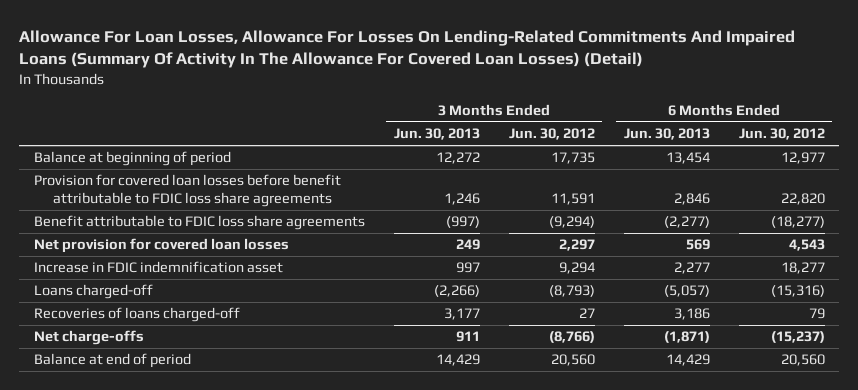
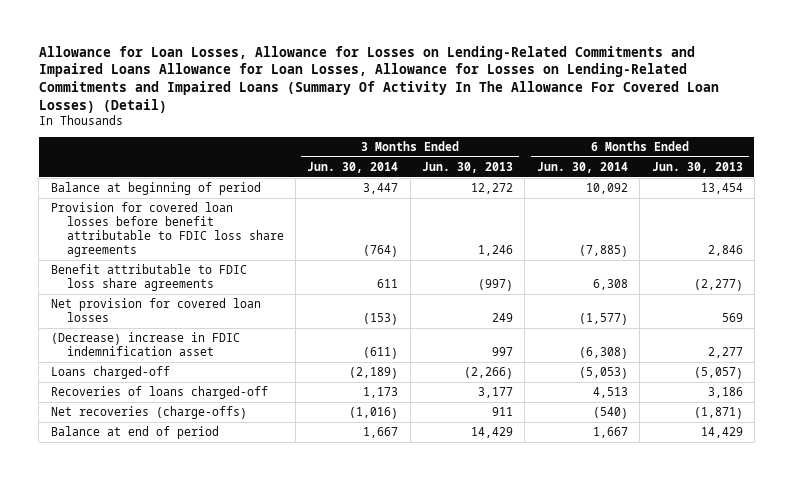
- Allowance For Loan Losses, Allowance For Losses On Lending-Related Commitments And Impaired Loans (Summary Of Activity In The Allowance For Covered Loan Losses) (Detail)
+ Allowance for Loan Losses, Allowance for Losses on Lending-Related Commitments and Impaired Loans Allowance for Loan Losses, Allowance for Losses on Lending-Related Commitments and Impaired Loans (Summary Of Activity In The Allowance For Covered Loan Losses) (Detail)
- | 3 Months Ended Jun. 30, 2013 | 3 Months Ended Jun. 30, 2012 | 6 Months Ended Jun. 30, 2013 | 6 Months Ended Jun. 30, 2012
+ | 3 Months Ended Jun. 30, 2014 | 3 Months Ended Jun. 30, 2013 | 6 Months Ended Jun. 30, 2014 | 6 Months Ended Jun. 30, 2013
- Increase in FDIC indemnification asset | 997 | 9,294 | 2,277 | 18,277
+ (Decrease) increase in FDIC indemnification asset | (611) | 997 | (6,308) | 2,277
- Net charge-offs | 911 | (8,766) | (1,871) | (15,237)
+ Net recoveries (charge-offs) | (1,016) | 911 | (540) | (1,871)

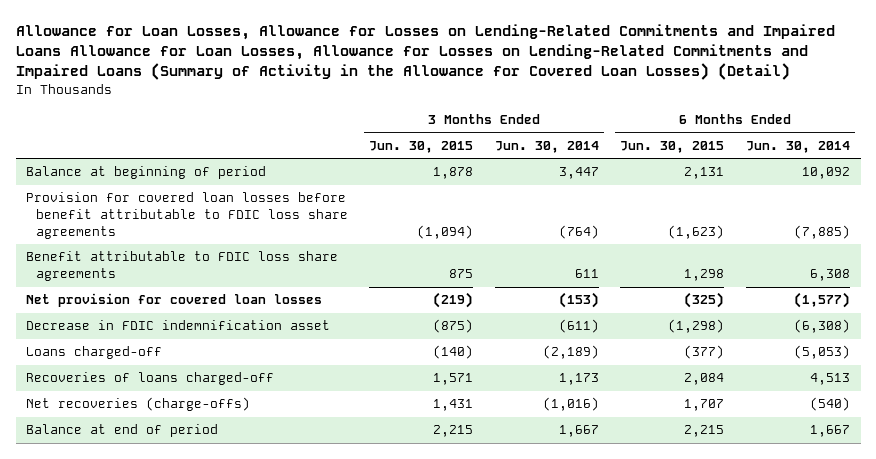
- Allowance for Loan Losses, Allowance for Losses on Lending-Related Commitments and Impaired Loans Allowance for Loan Losses, Allowance for Losses on Lending-Related Commitments and Impaired Loans (Summary Of Activity In The Allowance For Covered Loan Losses) (Detail)
+ Allowance for Loan Losses, Allowance for Losses on Lending-Related Commitments and Impaired Loans Allowance for Loan Losses, Allowance for Losses on Lending-Related Commitments and Impaired Loans (Summary of Activity in the Allowance for Covered Loan Losses) (Detail)
- | 3 Months Ended Jun. 30, 2014 | 3 Months Ended Jun. 30, 2013 | 6 Months Ended Jun. 30, 2014 | 6 Months Ended Jun. 30, 2013
+ | 3 Months Ended Jun. 30, 2015 | 3 Months Ended Jun. 30, 2014 | 6 Months Ended Jun. 30, 2015 | 6 Months Ended Jun. 30, 2014
- (Decrease) increase in FDIC indemnification asset | (611) | 997 | (6,308) | 2,277
+ Decrease in FDIC indemnification asset | (875) | (611) | (1,298) | (6,308)

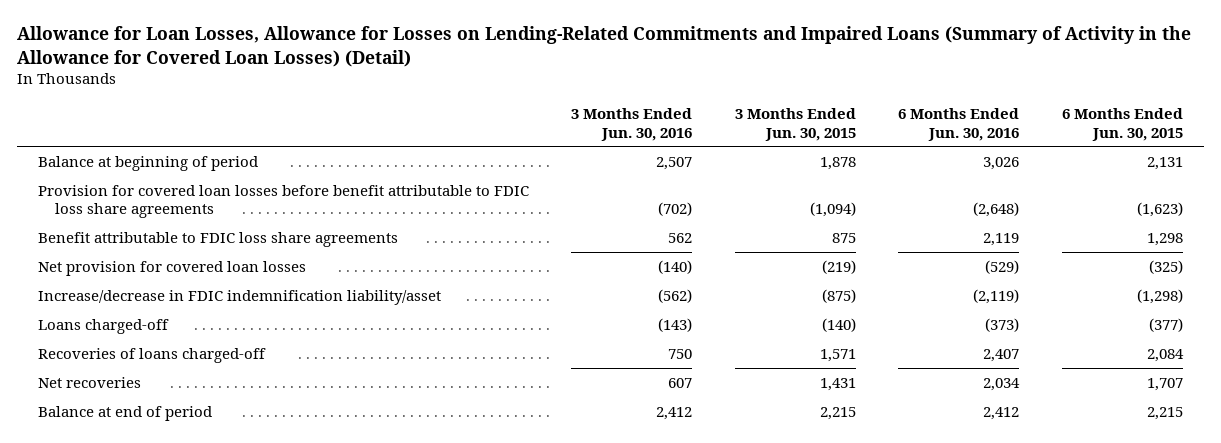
- Allowance for Loan Losses, Allowance for Losses on Lending-Related Commitments and Impaired Loans Allowance for Loan Losses, Allowance for Losses on Lending-Related Commitments and Impaired Loans (Summary of Activity in the Allowance for Covered Loan Losses) (Detail)
+ Allowance for Loan Losses, Allowance for Losses on Lending-Related Commitments and Impaired Loans (Summary of Activity in the Allowance for Covered Loan Losses) (Detail)
- | 3 Months Ended Jun. 30, 2015 | 3 Months Ended Jun. 30, 2014 | 6 Months Ended Jun. 30, 2015 | 6 Months Ended Jun. 30, 2014
+ | 3 Months Ended Jun. 30, 2016 | 3 Months Ended Jun. 30, 2015 | 6 Months Ended Jun. 30, 2016 | 6 Months Ended Jun. 30, 2015
- Decrease in FDIC indemnification asset | (875) | (611) | (1,298) | (6,308)
+ Increase/decrease in FDIC indemnification liability/asset | (562) | (875) | (2,119) | (1,298)
- Net recoveries (charge-offs) | 1,431 | (1,016) | 1,707 | (540)
+ Net recoveries | 607 | 1,431 | 2,034 | 1,707

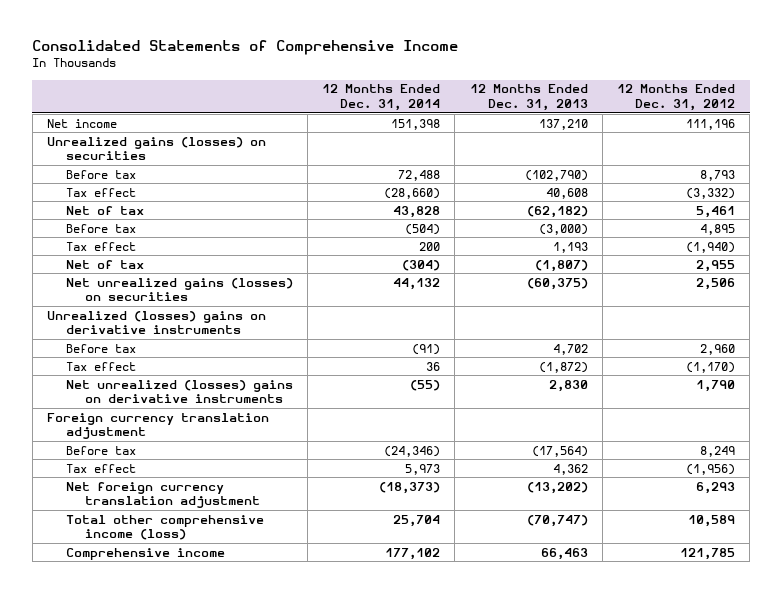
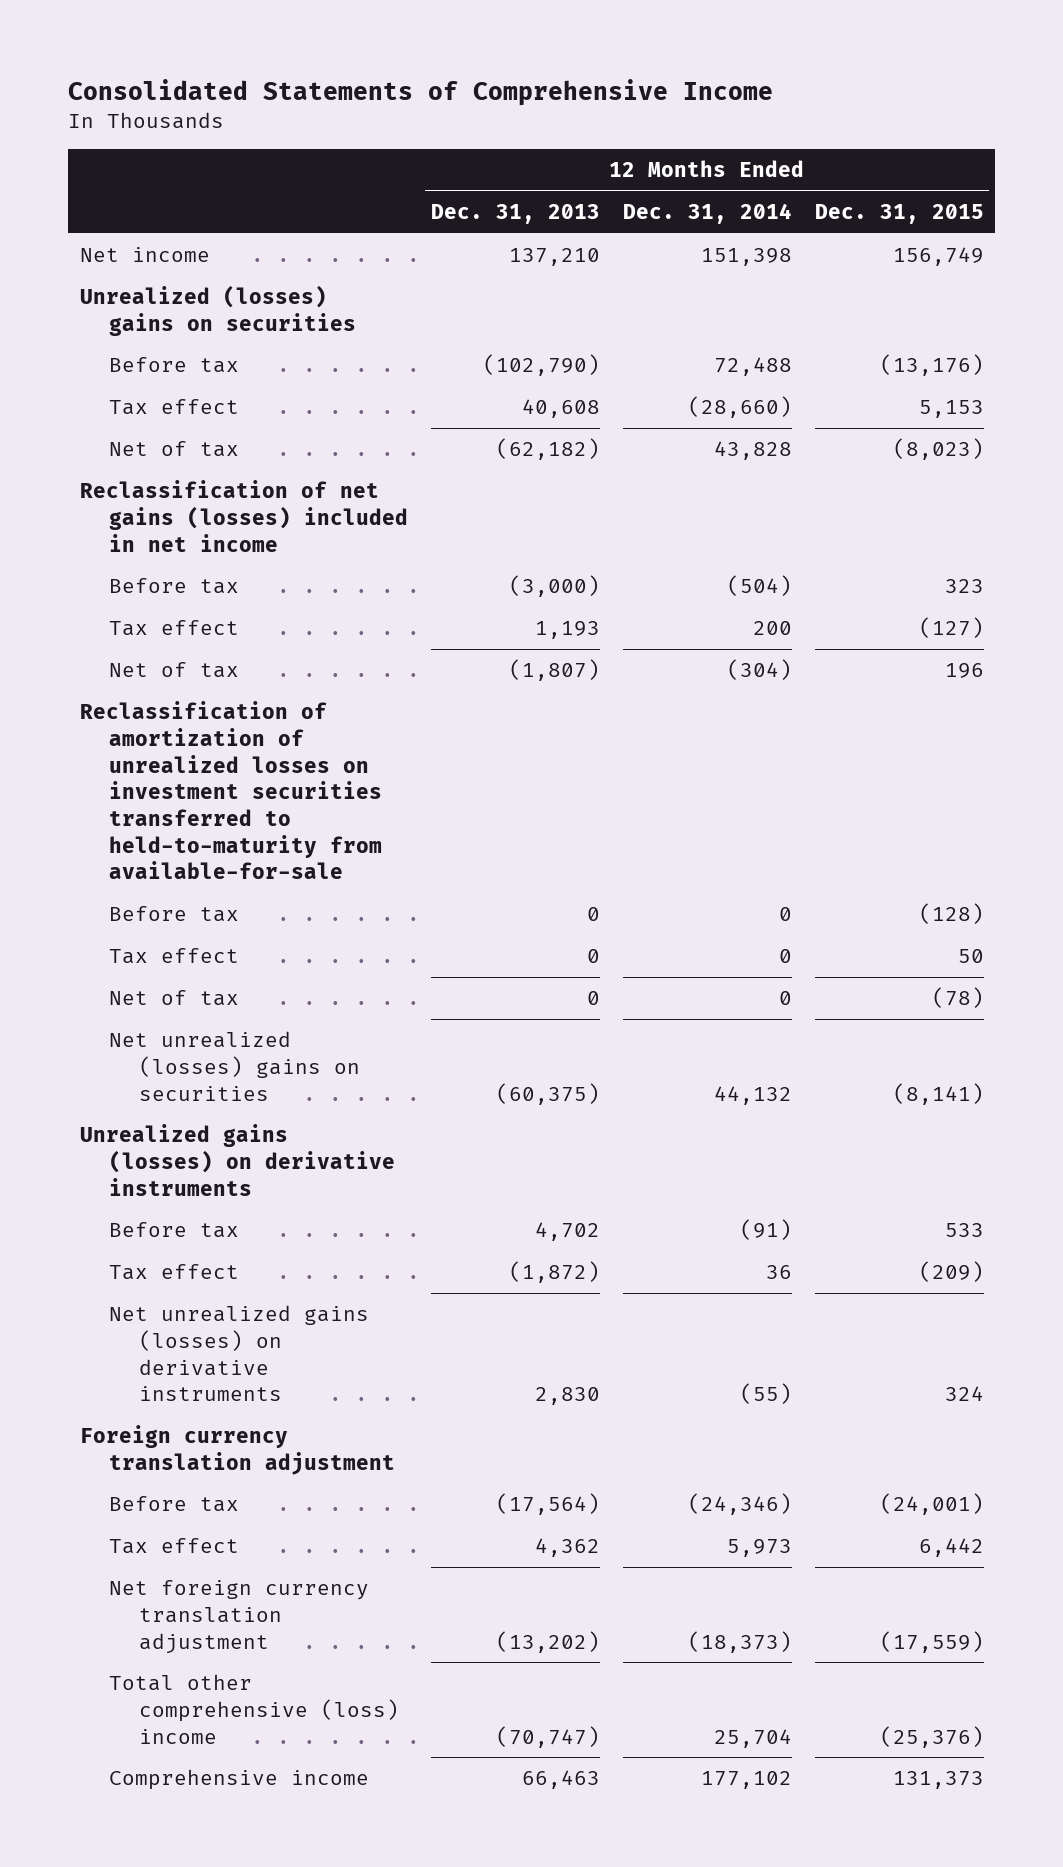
- | 12 Months Ended Dec. 31, 2014 | 12 Months Ended Dec. 31, 2013 | 12 Months Ended Dec. 31, 2012
+ | 12 Months Ended Dec. 31, 2013 | 12 Months Ended Dec. 31, 2014 | 12 Months Ended Dec. 31, 2015
- Unrealized gains (losses) on securities
+ Unrealized (losses) gains on securities
+ Reclassification of net gains (losses) included in net income
- Net unrealized gains (losses) on securities | 44,132 | (60,375) | 2,506
- Unrealized (losses) gains on derivative instruments
+ Reclassification of amortization of unrealized losses on investment securities transferred to held-to-maturity from available-for-sale
+ Before tax | 0 | 0 | (128)
+ Tax effect | 0 | 0 | 50
+ Net of tax | 0 | 0 | (78)
+ Net unrealized (losses) gains on securities | (60,375) | 44,132 | (8,141)
+ Unrealized gains (losses) on derivative instruments
- Net unrealized (losses) gains on derivative instruments | (55) | 2,830 | 1,790
+ Net unrealized gains (losses) on derivative instruments | 2,830 | (55) | 324
- Total other comprehensive income (loss) | 25,704 | (70,747) | 10,589
+ Total other comprehensive (loss) income | (70,747) | 25,704 | (25,376)

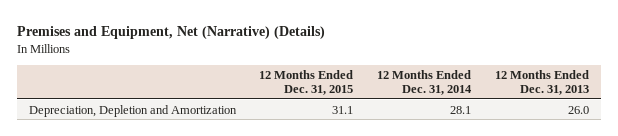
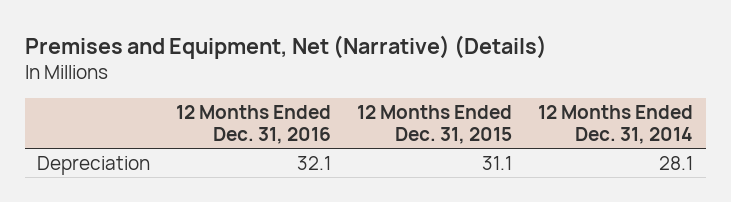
- | 12 Months Ended Dec. 31, 2015 | 12 Months Ended Dec. 31, 2014 | 12 Months Ended Dec. 31, 2013
+ | 12 Months Ended Dec. 31, 2016 | 12 Months Ended Dec. 31, 2015 | 12 Months Ended Dec. 31, 2014
- Depreciation, Depletion and Amortization | 31.1 | 28.1 | 26.0
+ Depreciation | 32.1 | 31.1 | 28.1

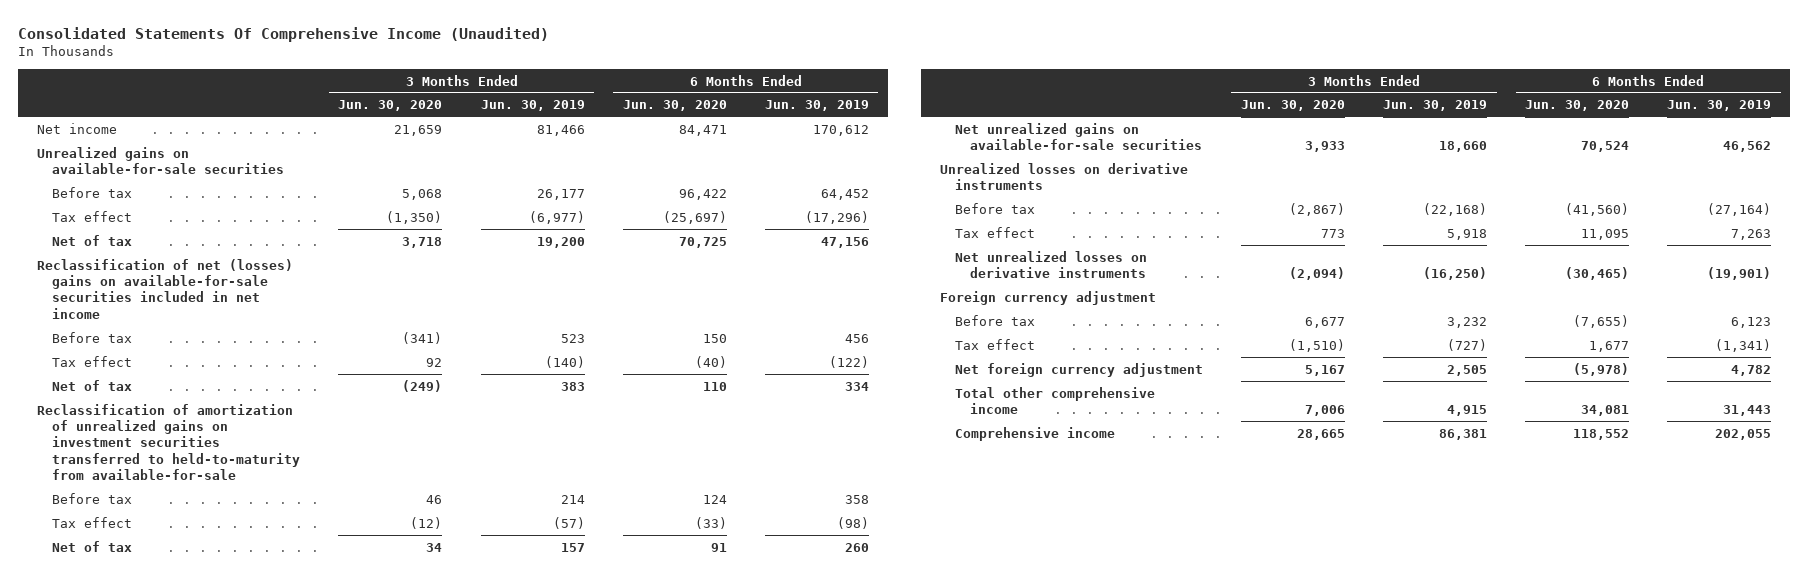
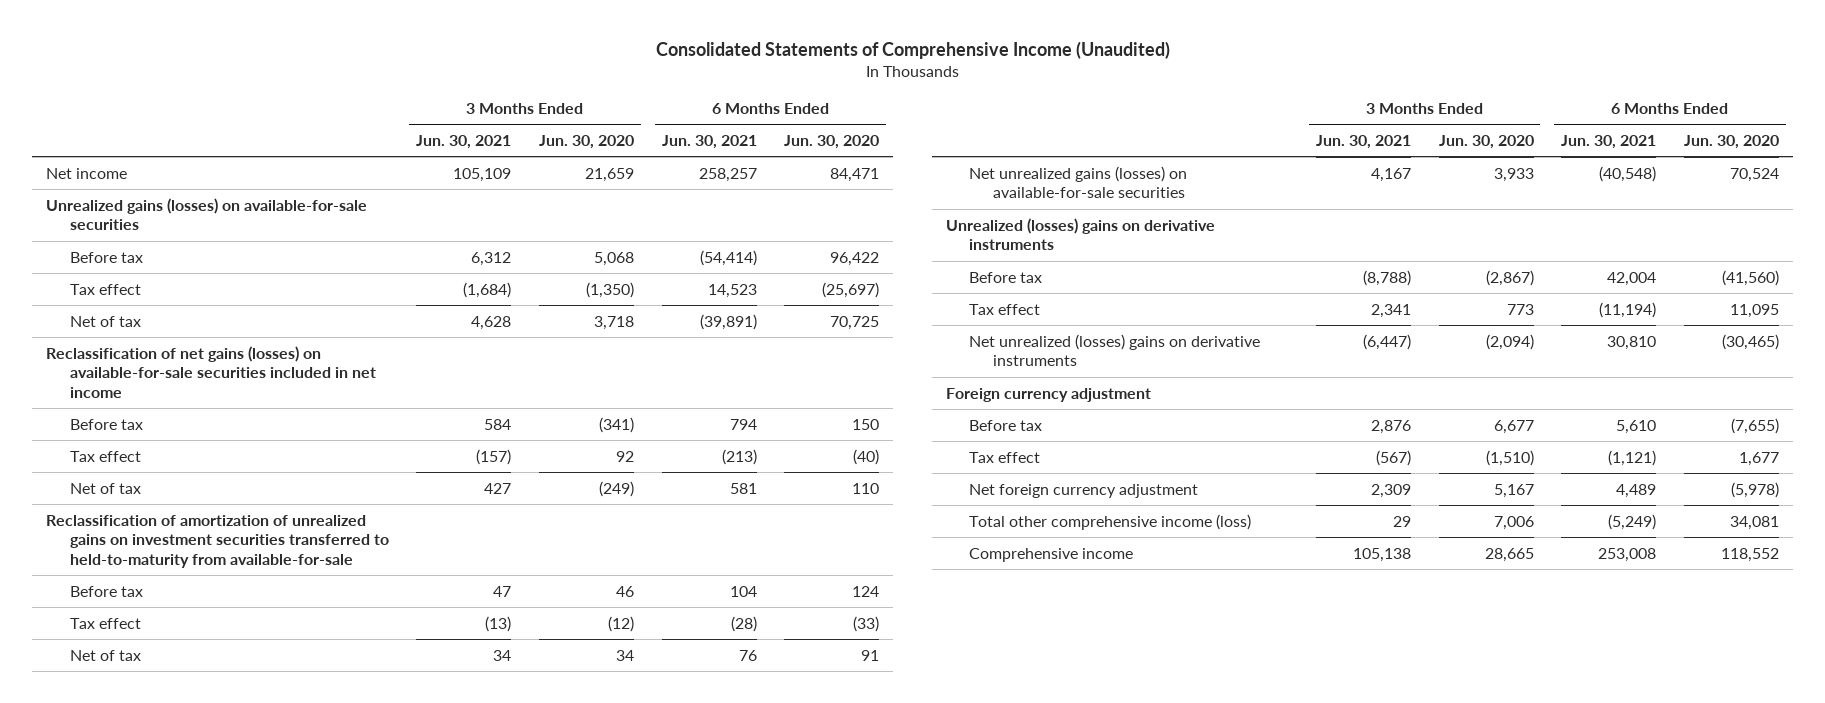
- Consolidated Statements Of Comprehensive Income (Unaudited)
+ Consolidated Statements of Comprehensive Income (Unaudited)
- | 3 Months Ended Jun. 30, 2020 | 3 Months Ended Jun. 30, 2019 | 6 Months Ended Jun. 30, 2020 | 6 Months Ended Jun. 30, 2019
+ | 3 Months Ended Jun. 30, 2021 | 3 Months Ended Jun. 30, 2020 | 6 Months Ended Jun. 30, 2021 | 6 Months Ended Jun. 30, 2020
- Unrealized gains on available-for-sale securities
+ Unrealized gains (losses) on available-for-sale securities
- Reclassification of net (losses) gains on available-for-sale securities included in net income
+ Reclassification of net gains (losses) on available-for-sale securities included in net income
- Net unrealized gains on available-for-sale securities | 3,933 | 18,660 | 70,524 | 46,562
- Unrealized losses on derivative instruments
+ Net unrealized gains (losses) on available-for-sale securities | 4,167 | 3,933 | (40,548) | 70,524
+ Unrealized (losses) gains on derivative instruments
- Net unrealized losses on derivative instruments | (2,094) | (16,250) | (30,465) | (19,901)
+ Net unrealized (losses) gains on derivative instruments | (6,447) | (2,094) | 30,810 | (30,465)
- Total other comprehensive income | 7,006 | 4,915 | 34,081 | 31,443
+ Total other comprehensive income (loss) | 29 | 7,006 | (5,249) | 34,081

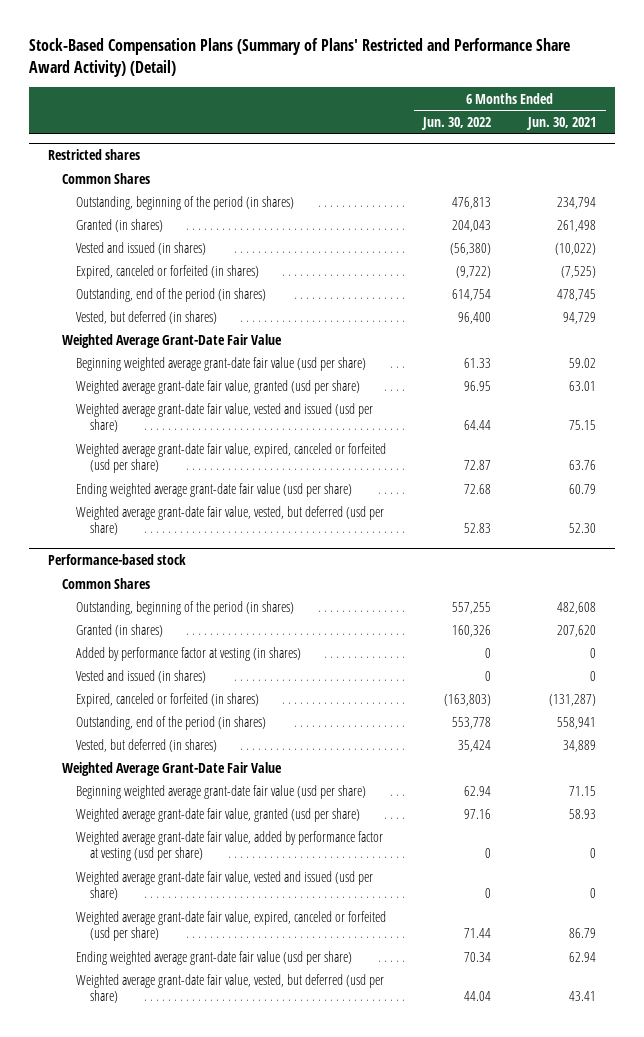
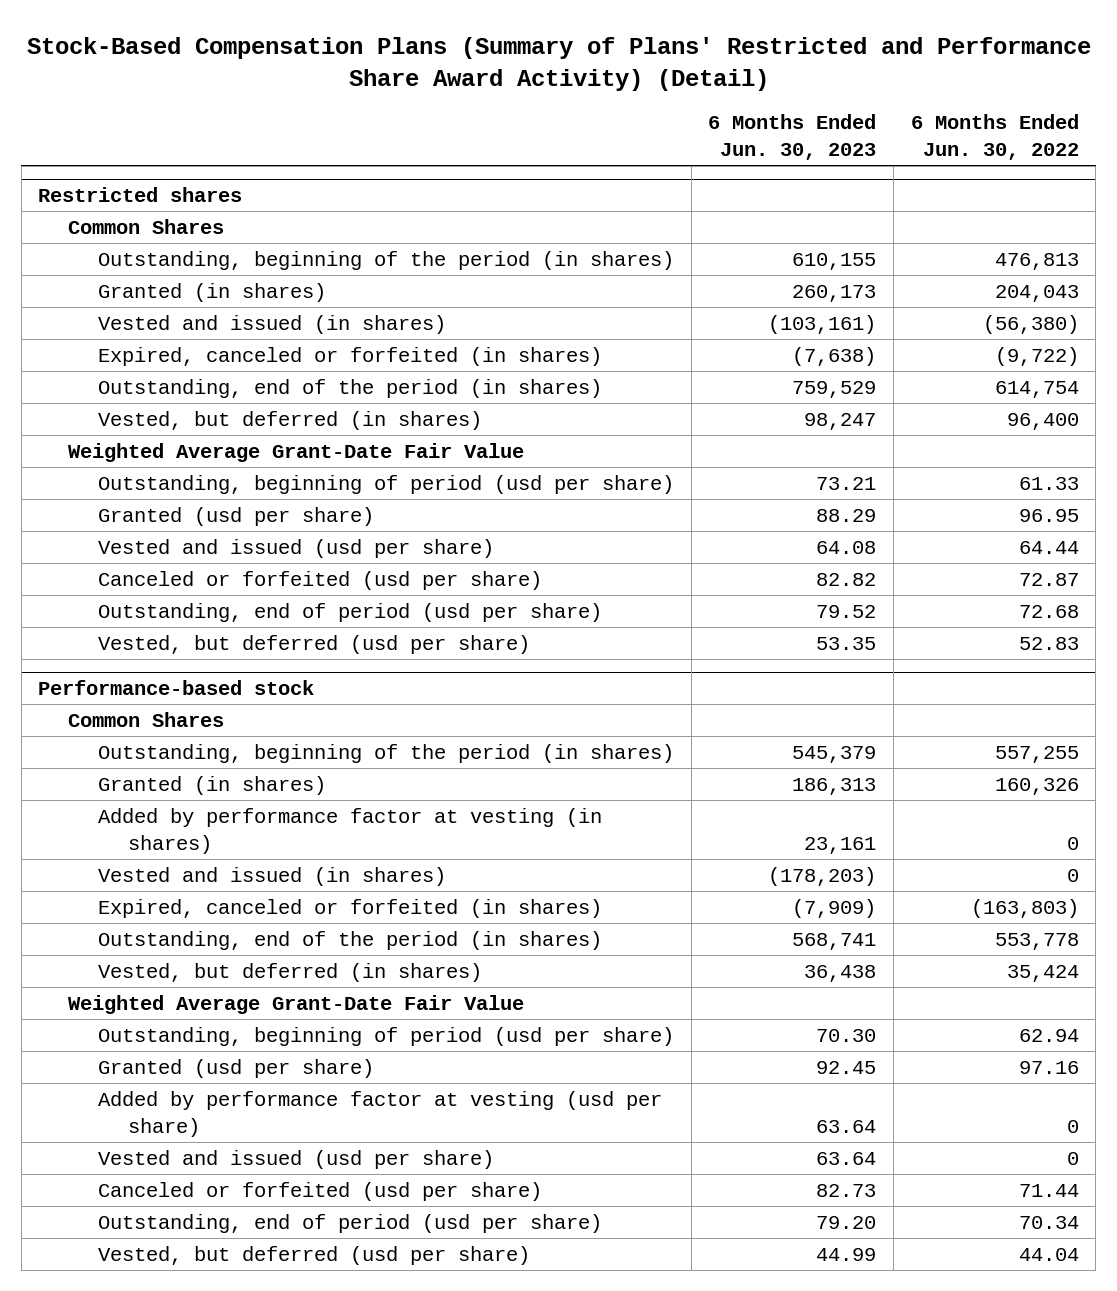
- | 6 Months Ended Jun. 30, 2022 | 6 Months Ended Jun. 30, 2021
+ | 6 Months Ended Jun. 30, 2023 | 6 Months Ended Jun. 30, 2022
@ Restricted shares
- Beginning weighted average grant-date fair value (usd per share) | 61.33 | 59.02
- Weighted average grant-date fair value, granted (usd per share) | 96.95 | 63.01
- Weighted average grant-date fair value, vested and issued (usd per share) | 64.44 | 75.15
- Weighted average grant-date fair value, expired, canceled or forfeited (usd per share) | 72.87 | 63.76
- Ending weighted average grant-date fair value (usd per share) | 72.68 | 60.79
- Weighted average grant-date fair value, vested, but deferred (usd per share) | 52.83 | 52.30
+ Outstanding, beginning of period (usd per share) | 73.21 | 61.33
+ Granted (usd per share) | 88.29 | 96.95
+ Vested and issued (usd per share) | 64.08 | 64.44
+ Canceled or forfeited (usd per share) | 82.82 | 72.87
+ Outstanding, end of period (usd per share) | 79.52 | 72.68
+ Vested, but deferred (usd per share) | 53.35 | 52.83
@ Performance-based stock
- Beginning weighted average grant-date fair value (usd per share) | 62.94 | 71.15
- Weighted average grant-date fair value, granted (usd per share) | 97.16 | 58.93
- Weighted average grant-date fair value, added by performance factor at vesting (usd per share) | 0 | 0
- Weighted average grant-date fair value, vested and issued (usd per share) | 0 | 0
- Weighted average grant-date fair value, expired, canceled or forfeited (usd per share) | 71.44 | 86.79
- Ending weighted average grant-date fair value (usd per share) | 70.34 | 62.94
- Weighted average grant-date fair value, vested, but deferred (usd per share) | 44.04 | 43.41
+ Outstanding, beginning of period (usd per share) | 70.30 | 62.94
+ Granted (usd per share) | 92.45 | 97.16
+ Added by performance factor at vesting (usd per share) | 63.64 | 0
+ Vested and issued (usd per share) | 63.64 | 0
+ Canceled or forfeited (usd per share) | 82.73 | 71.44
+ Outstanding, end of period (usd per share) | 79.20 | 70.34
+ Vested, but deferred (usd per share) | 44.99 | 44.04

